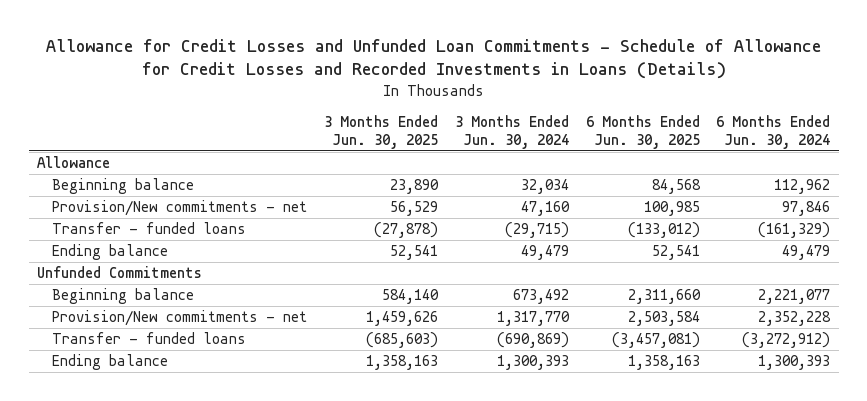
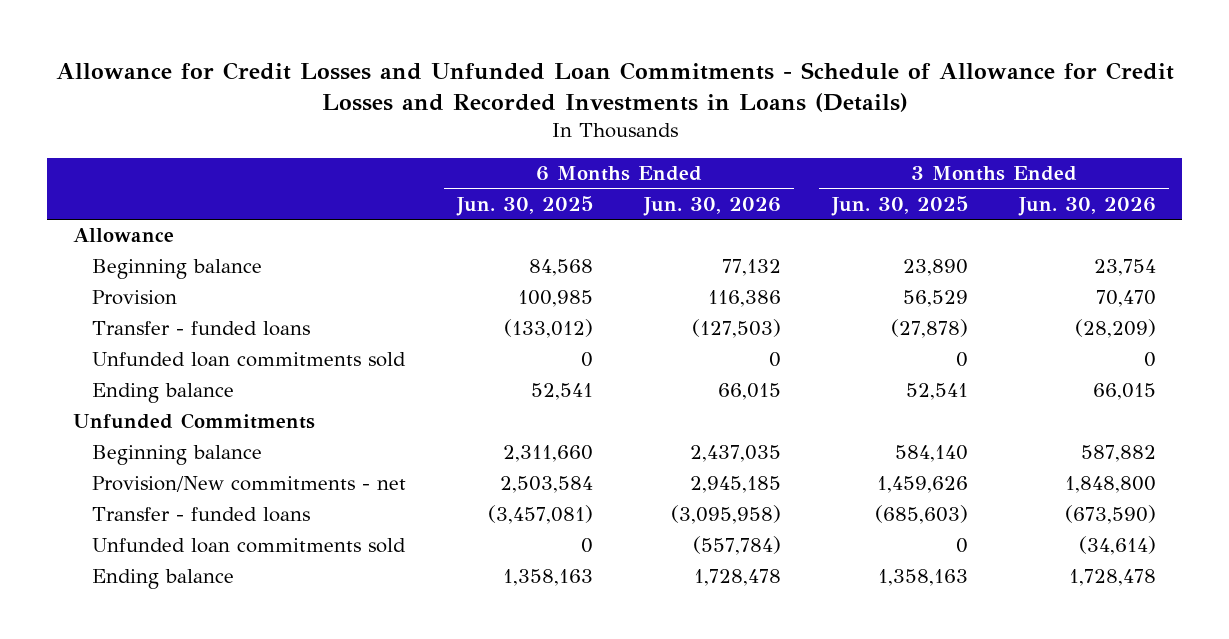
- | 3 Months Ended Jun. 30, 2025 | 3 Months Ended Jun. 30, 2024 | 6 Months Ended Jun. 30, 2025 | 6 Months Ended Jun. 30, 2024
+ | 6 Months Ended Jun. 30, 2025 | 6 Months Ended Jun. 30, 2026 | 3 Months Ended Jun. 30, 2025 | 3 Months Ended Jun. 30, 2026
- Provision/New commitments - net | 56,529 | 47,160 | 100,985 | 97,846
+ Provision | 100,985 | 116,386 | 56,529 | 70,470
+ Unfunded loan commitments sold | 0 | 0 | 0 | 0
+ Unfunded loan commitments sold | 0 | (557,784) | 0 | (34,614)

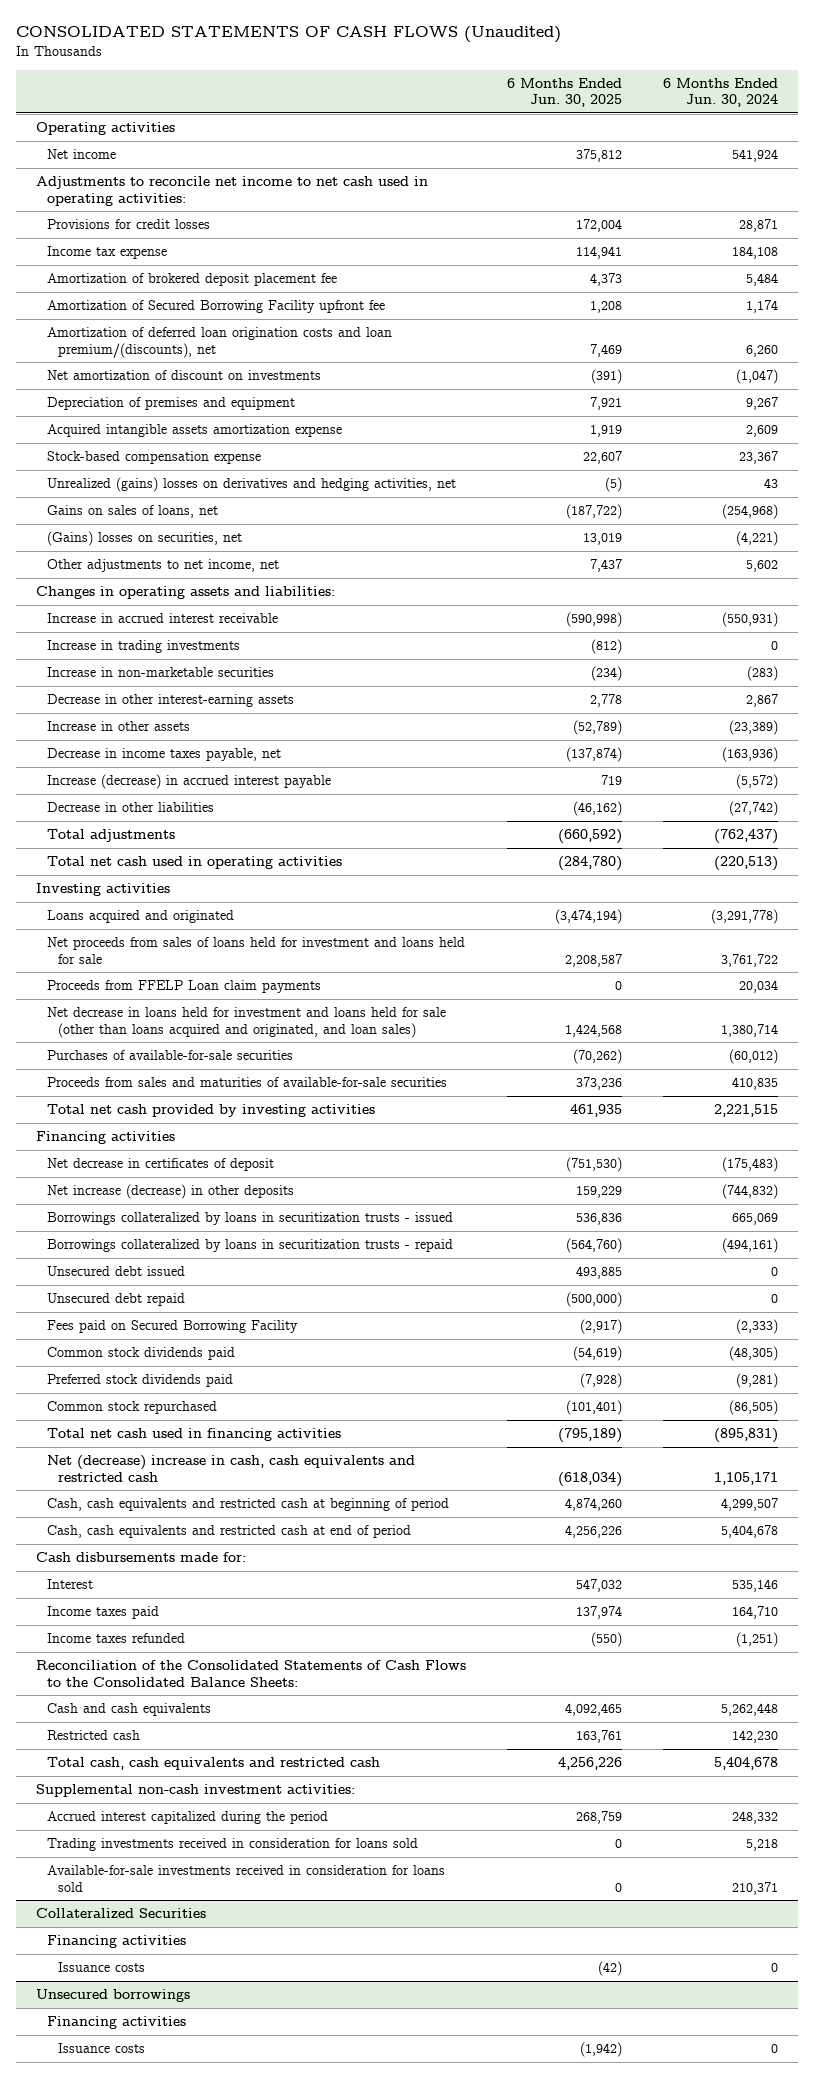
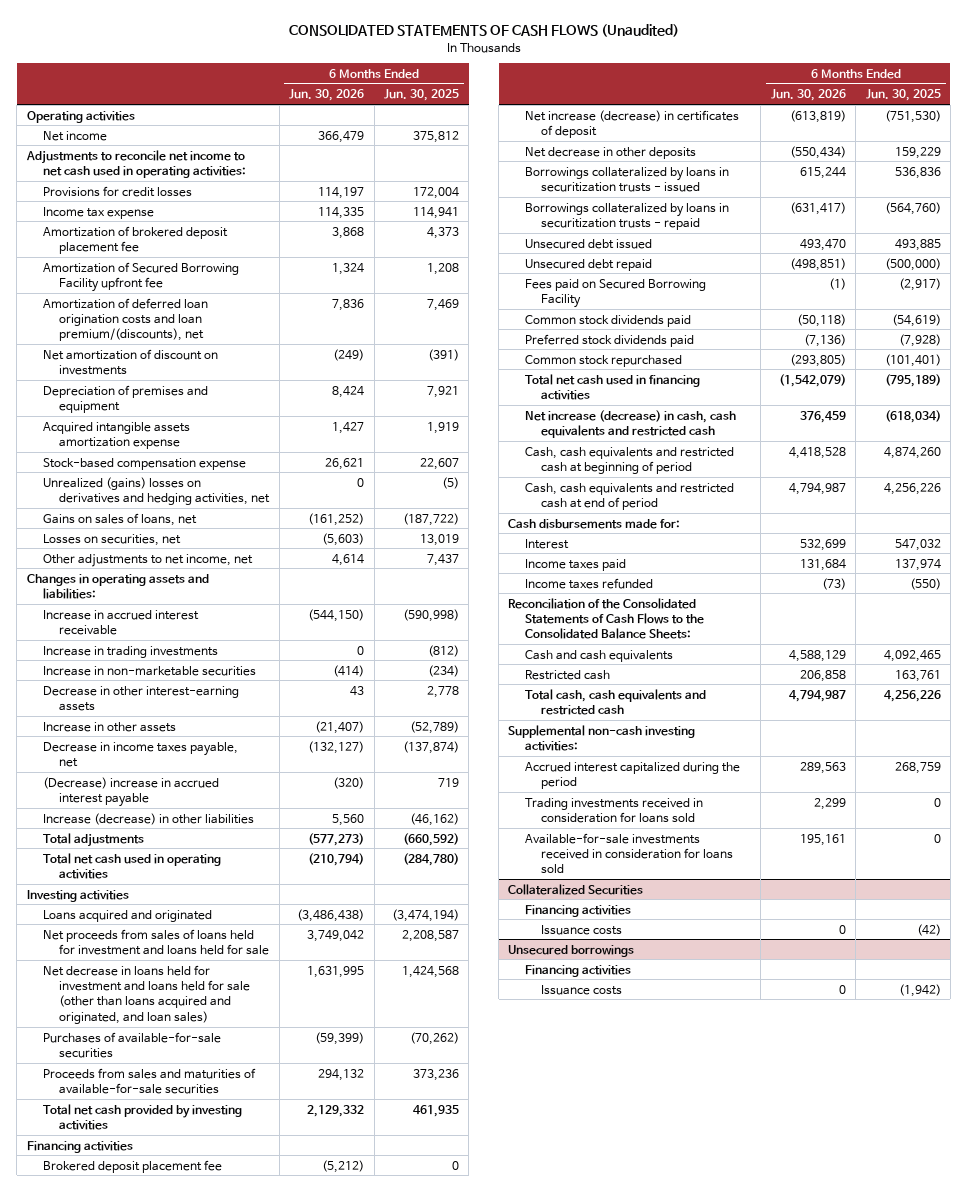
- | 6 Months Ended Jun. 30, 2025 | 6 Months Ended Jun. 30, 2024
+ | 6 Months Ended Jun. 30, 2026 | 6 Months Ended Jun. 30, 2025
- (Gains) losses on securities, net | 13,019 | (4,221)
+ Losses on securities, net | (5,603) | 13,019
- Increase (decrease) in accrued interest payable | 719 | (5,572)
- Decrease in other liabilities | (46,162) | (27,742)
+ (Decrease) increase in accrued interest payable | (320) | 719
+ Increase (decrease) in other liabilities | 5,560 | (46,162)
- Proceeds from FFELP Loan claim payments | 0 | 20,034
- Net decrease in certificates of deposit | (751,530) | (175,483)
- Net increase (decrease) in other deposits | 159,229 | (744,832)
+ Brokered deposit placement fee | (5,212) | 0
+ Net increase (decrease) in certificates of deposit | (613,819) | (751,530)
+ Net decrease in other deposits | (550,434) | 159,229
- Net (decrease) increase in cash, cash equivalents and restricted cash | (618,034) | 1,105,171
+ Net increase (decrease) in cash, cash equivalents and restricted cash | 376,459 | (618,034)
- Supplemental non-cash investment activities:
+ Supplemental non-cash investing activities:

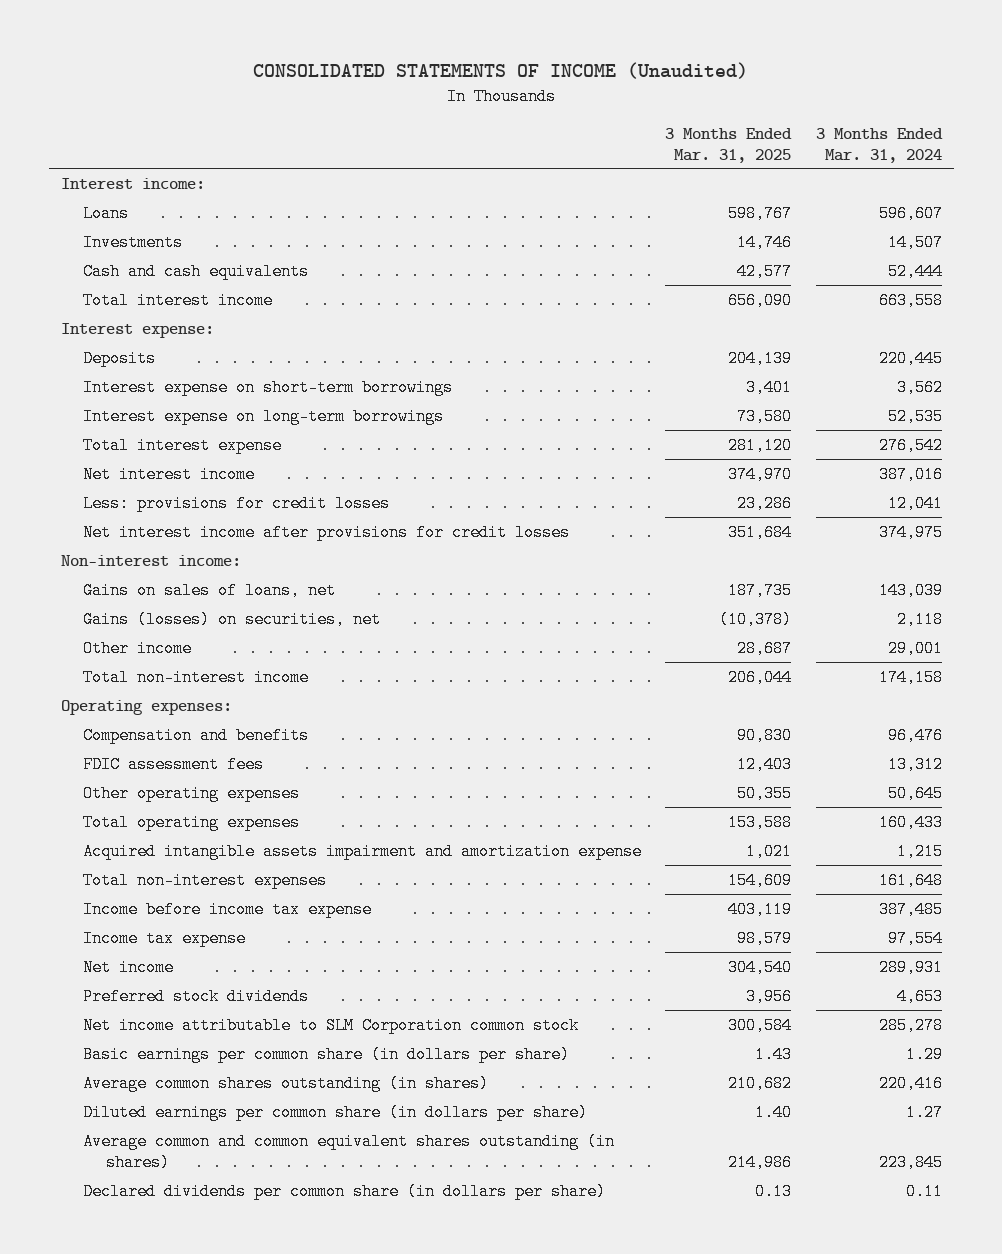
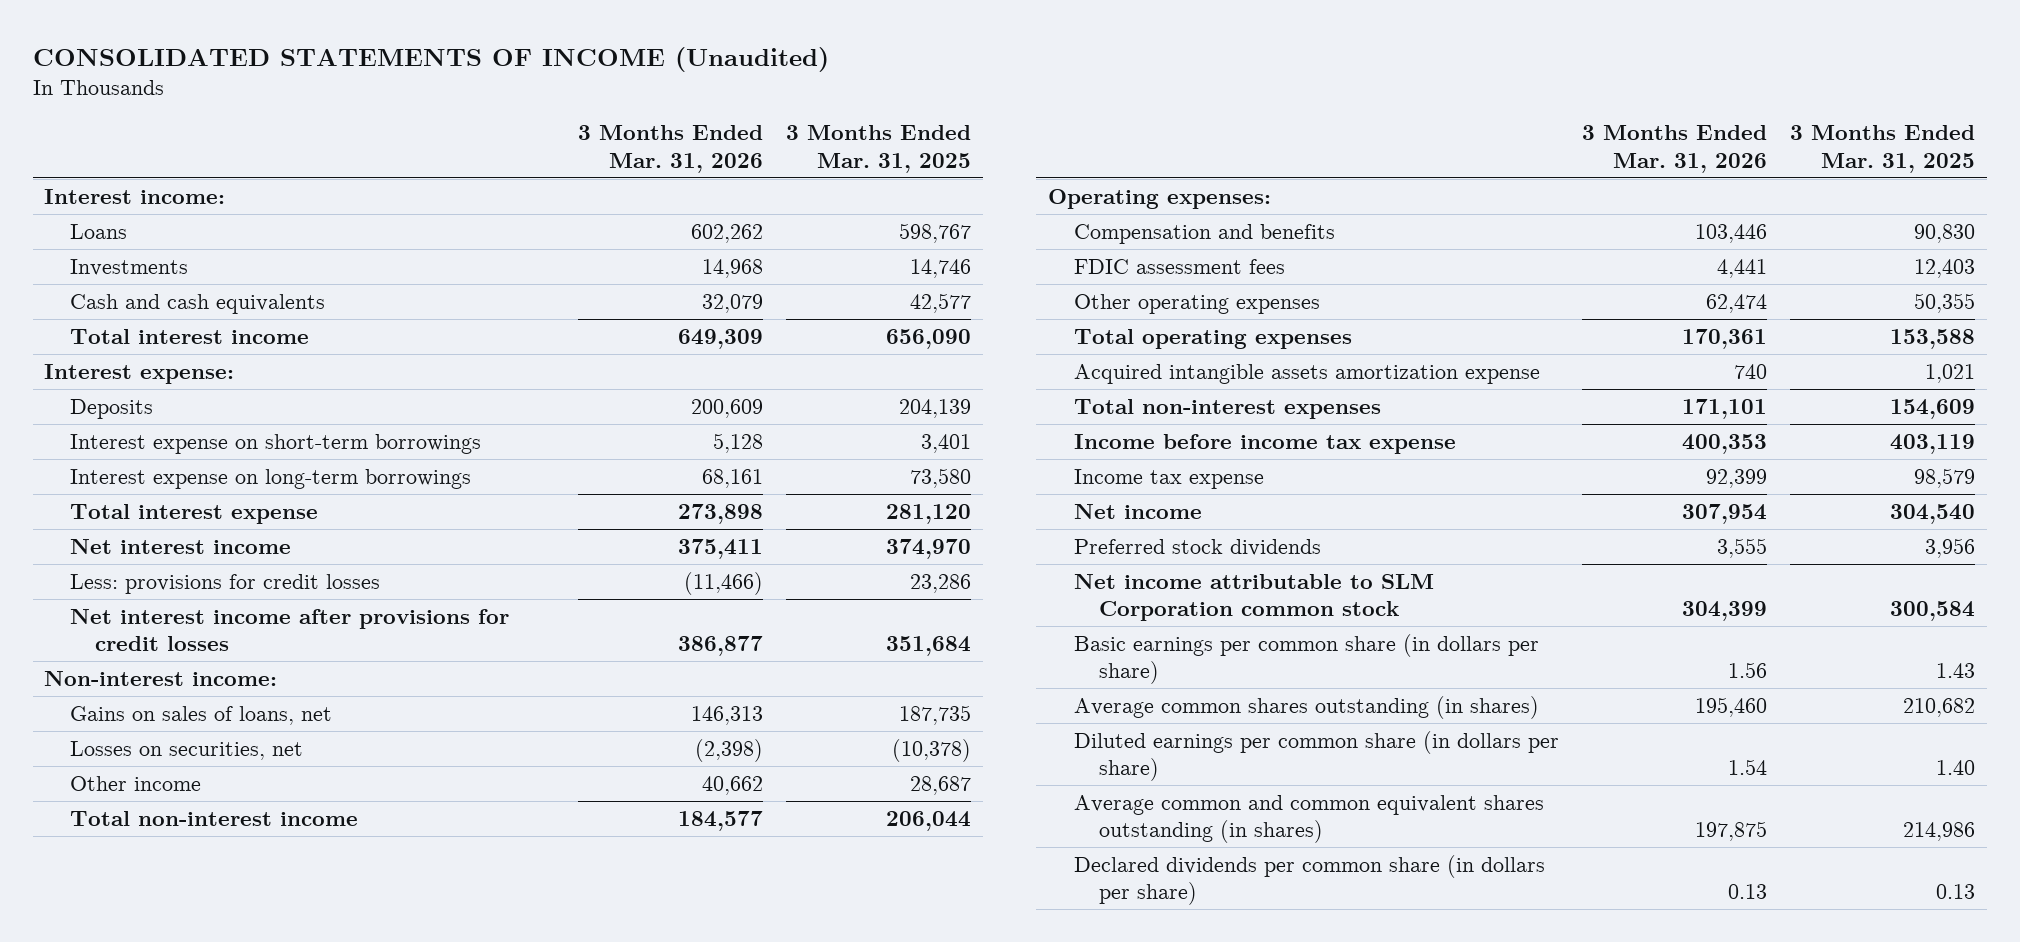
- | 3 Months Ended Mar. 31, 2025 | 3 Months Ended Mar. 31, 2024
+ | 3 Months Ended Mar. 31, 2026 | 3 Months Ended Mar. 31, 2025
- Gains (losses) on securities, net | (10,378) | 2,118
+ Losses on securities, net | (2,398) | (10,378)
- Acquired intangible assets impairment and amortization expense | 1,021 | 1,215
+ Acquired intangible assets amortization expense | 740 | 1,021

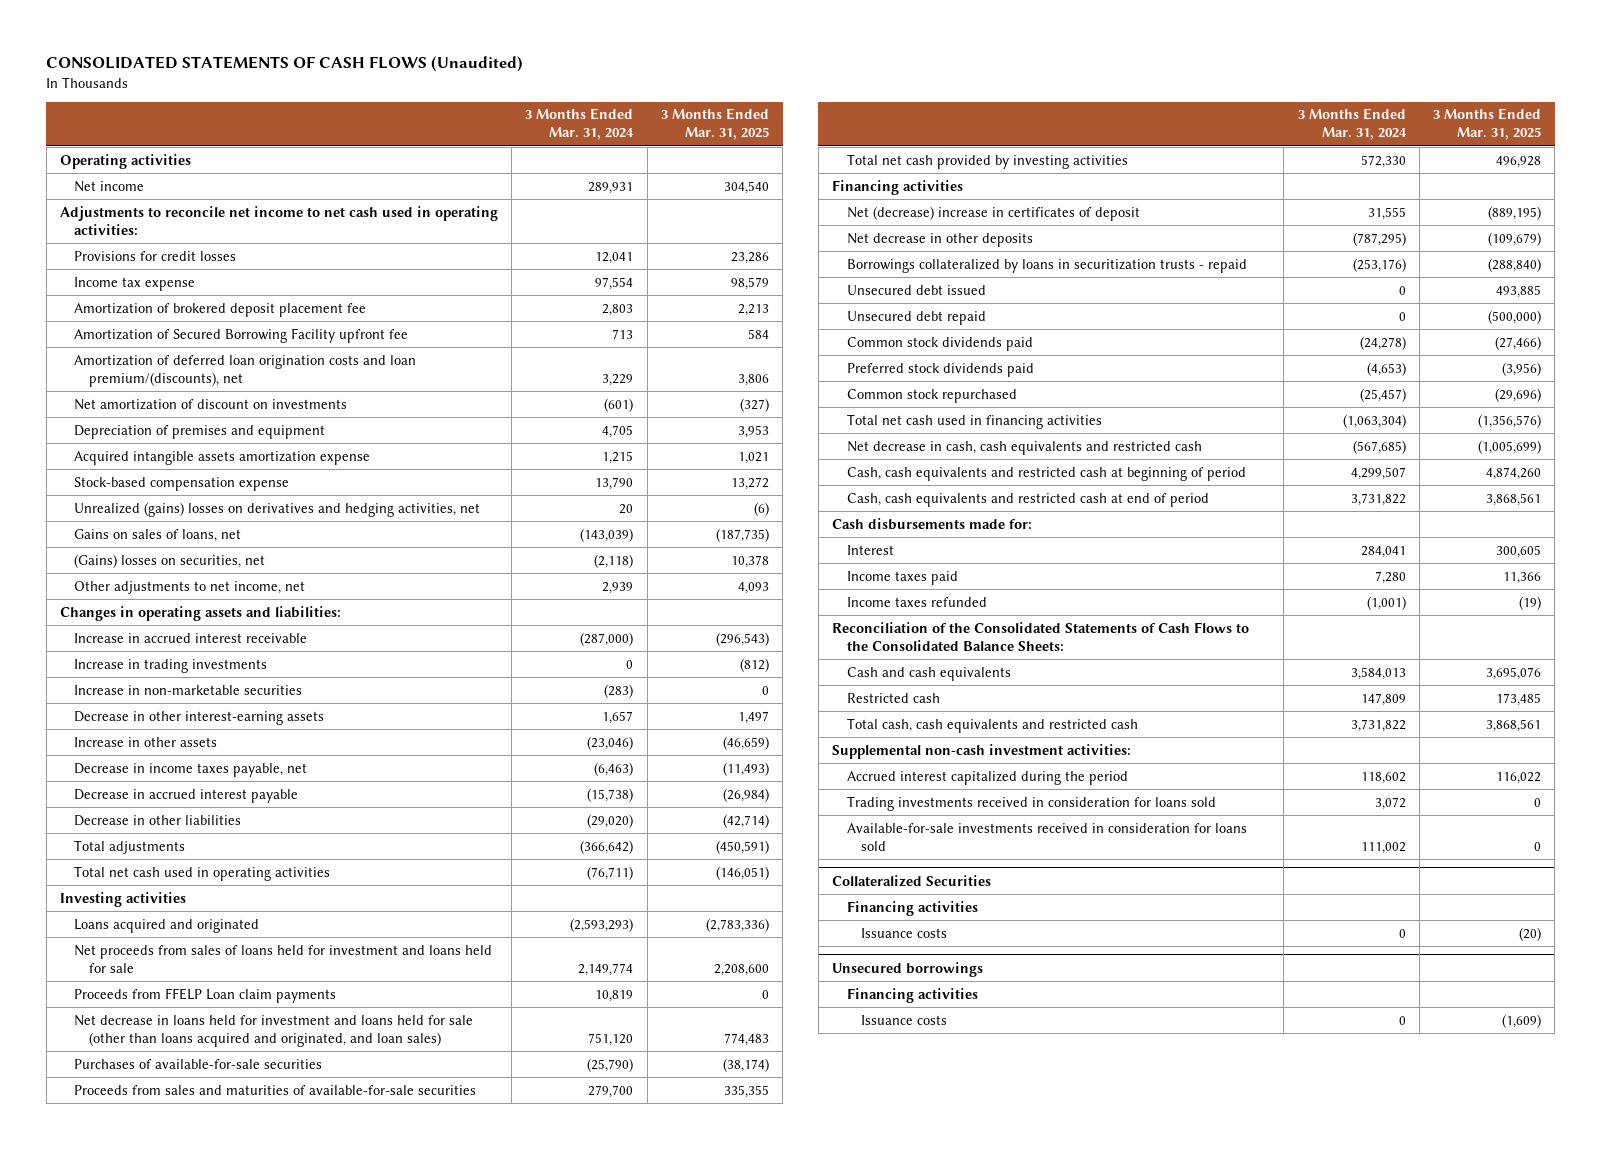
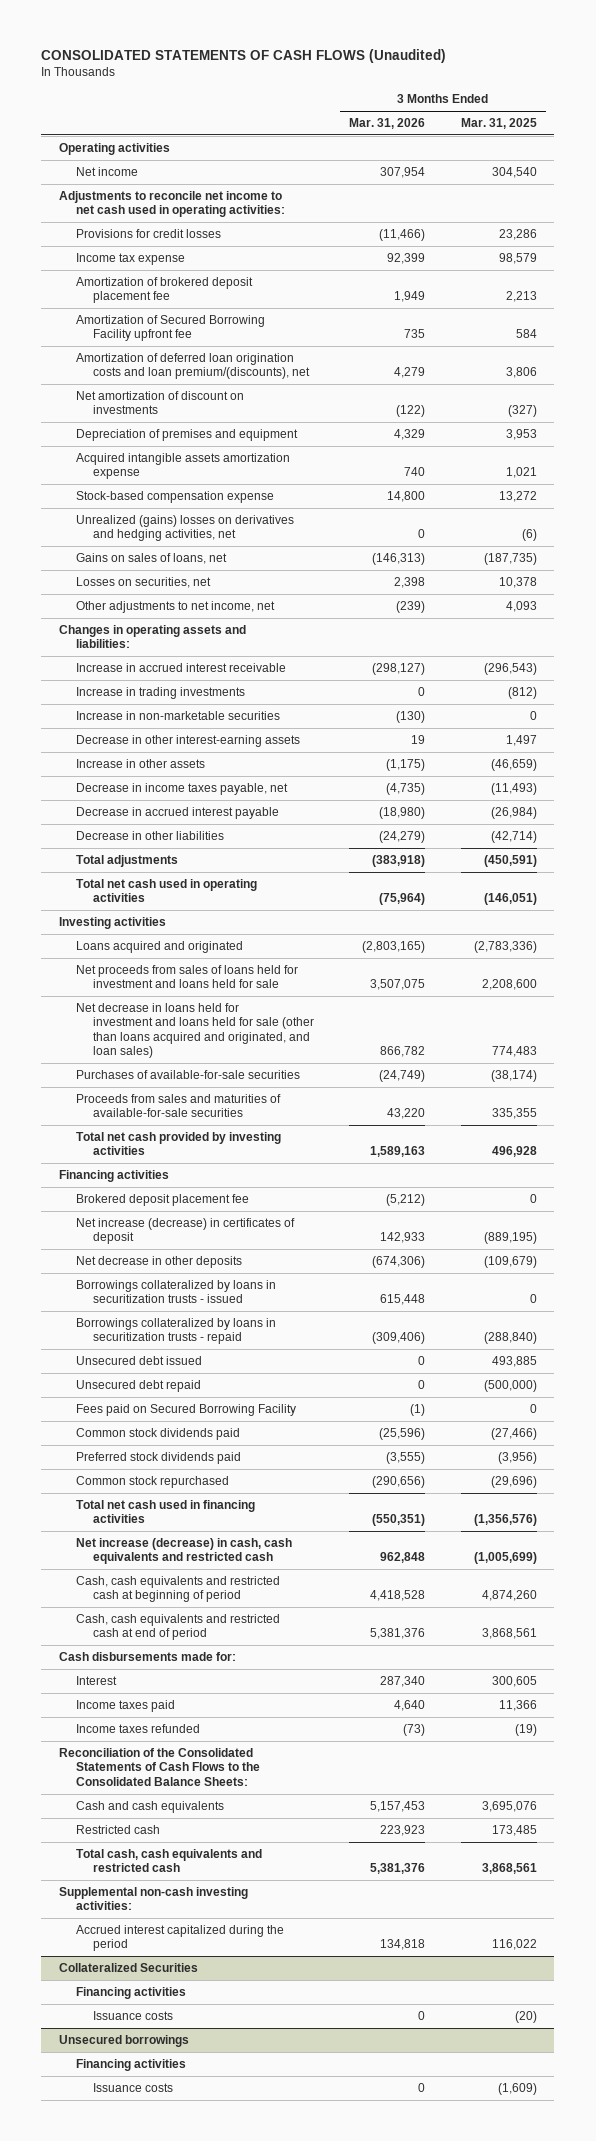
- | 3 Months Ended Mar. 31, 2024 | 3 Months Ended Mar. 31, 2025
+ | 3 Months Ended Mar. 31, 2026 | 3 Months Ended Mar. 31, 2025
- (Gains) losses on securities, net | (2,118) | 10,378
+ Losses on securities, net | 2,398 | 10,378
- Proceeds from FFELP Loan claim payments | 10,819 | 0
- Net (decrease) increase in certificates of deposit | 31,555 | (889,195)
+ Brokered deposit placement fee | (5,212) | 0
+ Net increase (decrease) in certificates of deposit | 142,933 | (889,195)
+ Borrowings collateralized by loans in securitization trusts - issued | 615,448 | 0
+ Fees paid on Secured Borrowing Facility | (1) | 0
- Net decrease in cash, cash equivalents and restricted cash | (567,685) | (1,005,699)
+ Net increase (decrease) in cash, cash equivalents and restricted cash | 962,848 | (1,005,699)
- Supplemental non-cash investment activities:
+ Supplemental non-cash investing activities:
- Trading investments received in consideration for loans sold | 3,072 | 0
- Available-for-sale investments received in consideration for loans sold | 111,002 | 0

